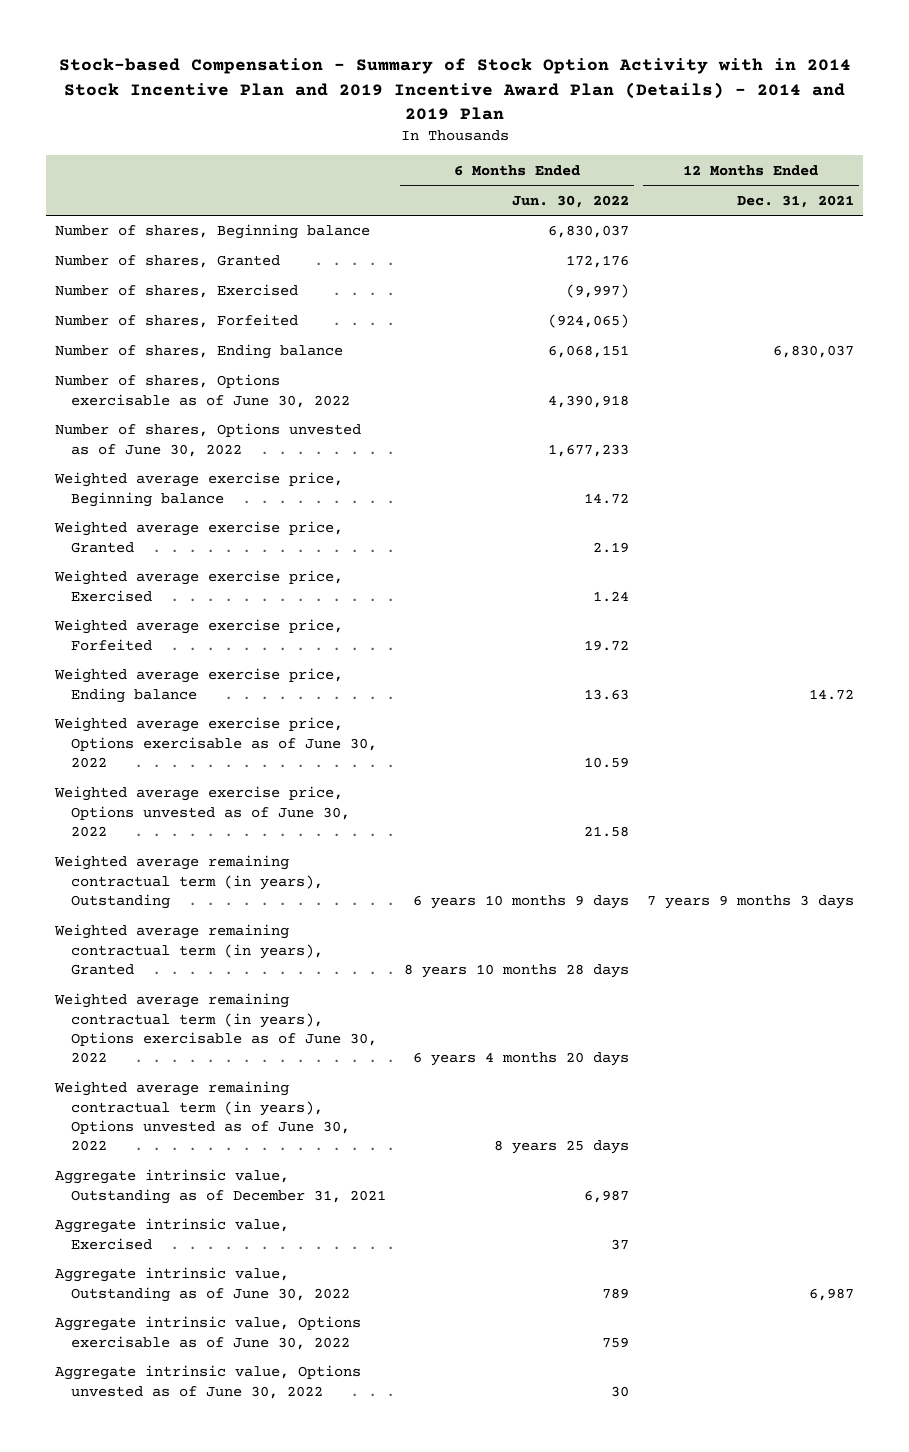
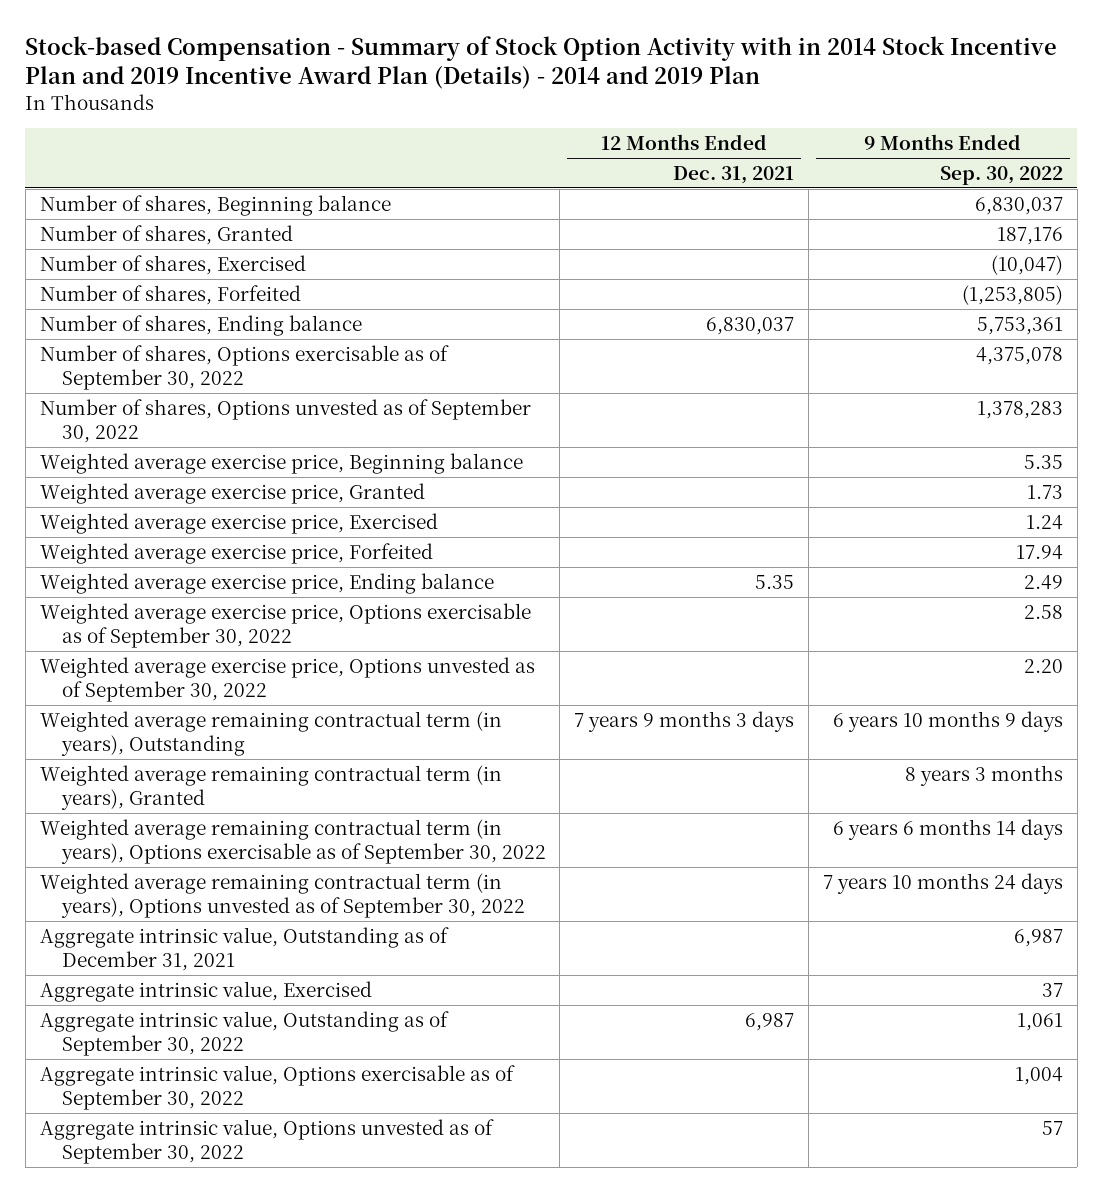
- | 6 Months Ended Jun. 30, 2022 | 12 Months Ended Dec. 31, 2021
+ | 12 Months Ended Dec. 31, 2021 | 9 Months Ended Sep. 30, 2022
- Number of shares, Options exercisable as of June 30, 2022 | 4,390,918 |
- Number of shares, Options unvested as of June 30, 2022 | 1,677,233 |
+ Number of shares, Options exercisable as of September 30, 2022 | | 4,375,078
+ Number of shares, Options unvested as of September 30, 2022 | | 1,378,283
- Weighted average exercise price, Ending balance | 13.63 | 14.72
- Weighted average exercise price, Options exercisable as of June 30, 2022 | 10.59 |
- Weighted average exercise price, Options unvested as of June 30, 2022 | 21.58 |
+ Weighted average exercise price, Ending balance | 5.35 | 2.49
+ Weighted average exercise price, Options exercisable as of September 30, 2022 | | 2.58
+ Weighted average exercise price, Options unvested as of September 30, 2022 | | 2.20
- Weighted average remaining contractual term (in years), Options exercisable as of June 30, 2022 | 6 years 4 months 20 days |
- Weighted average remaining contractual term (in years), Options unvested as of June 30, 2022 | 8 years 25 days |
+ Weighted average remaining contractual term (in years), Options exercisable as of September 30, 2022 | | 6 years 6 months 14 days
+ Weighted average remaining contractual term (in years), Options unvested as of September 30, 2022 | | 7 years 10 months 24 days
- Aggregate intrinsic value, Outstanding as of June 30, 2022 | 789 | 6,987
- Aggregate intrinsic value, Options exercisable as of June 30, 2022 | 759 |
- Aggregate intrinsic value, Options unvested as of June 30, 2022 | 30 |
+ Aggregate intrinsic value, Outstanding as of September 30, 2022 | 6,987 | 1,061
+ Aggregate intrinsic value, Options exercisable as of September 30, 2022 | | 1,004
+ Aggregate intrinsic value, Options unvested as of September 30, 2022 | | 57

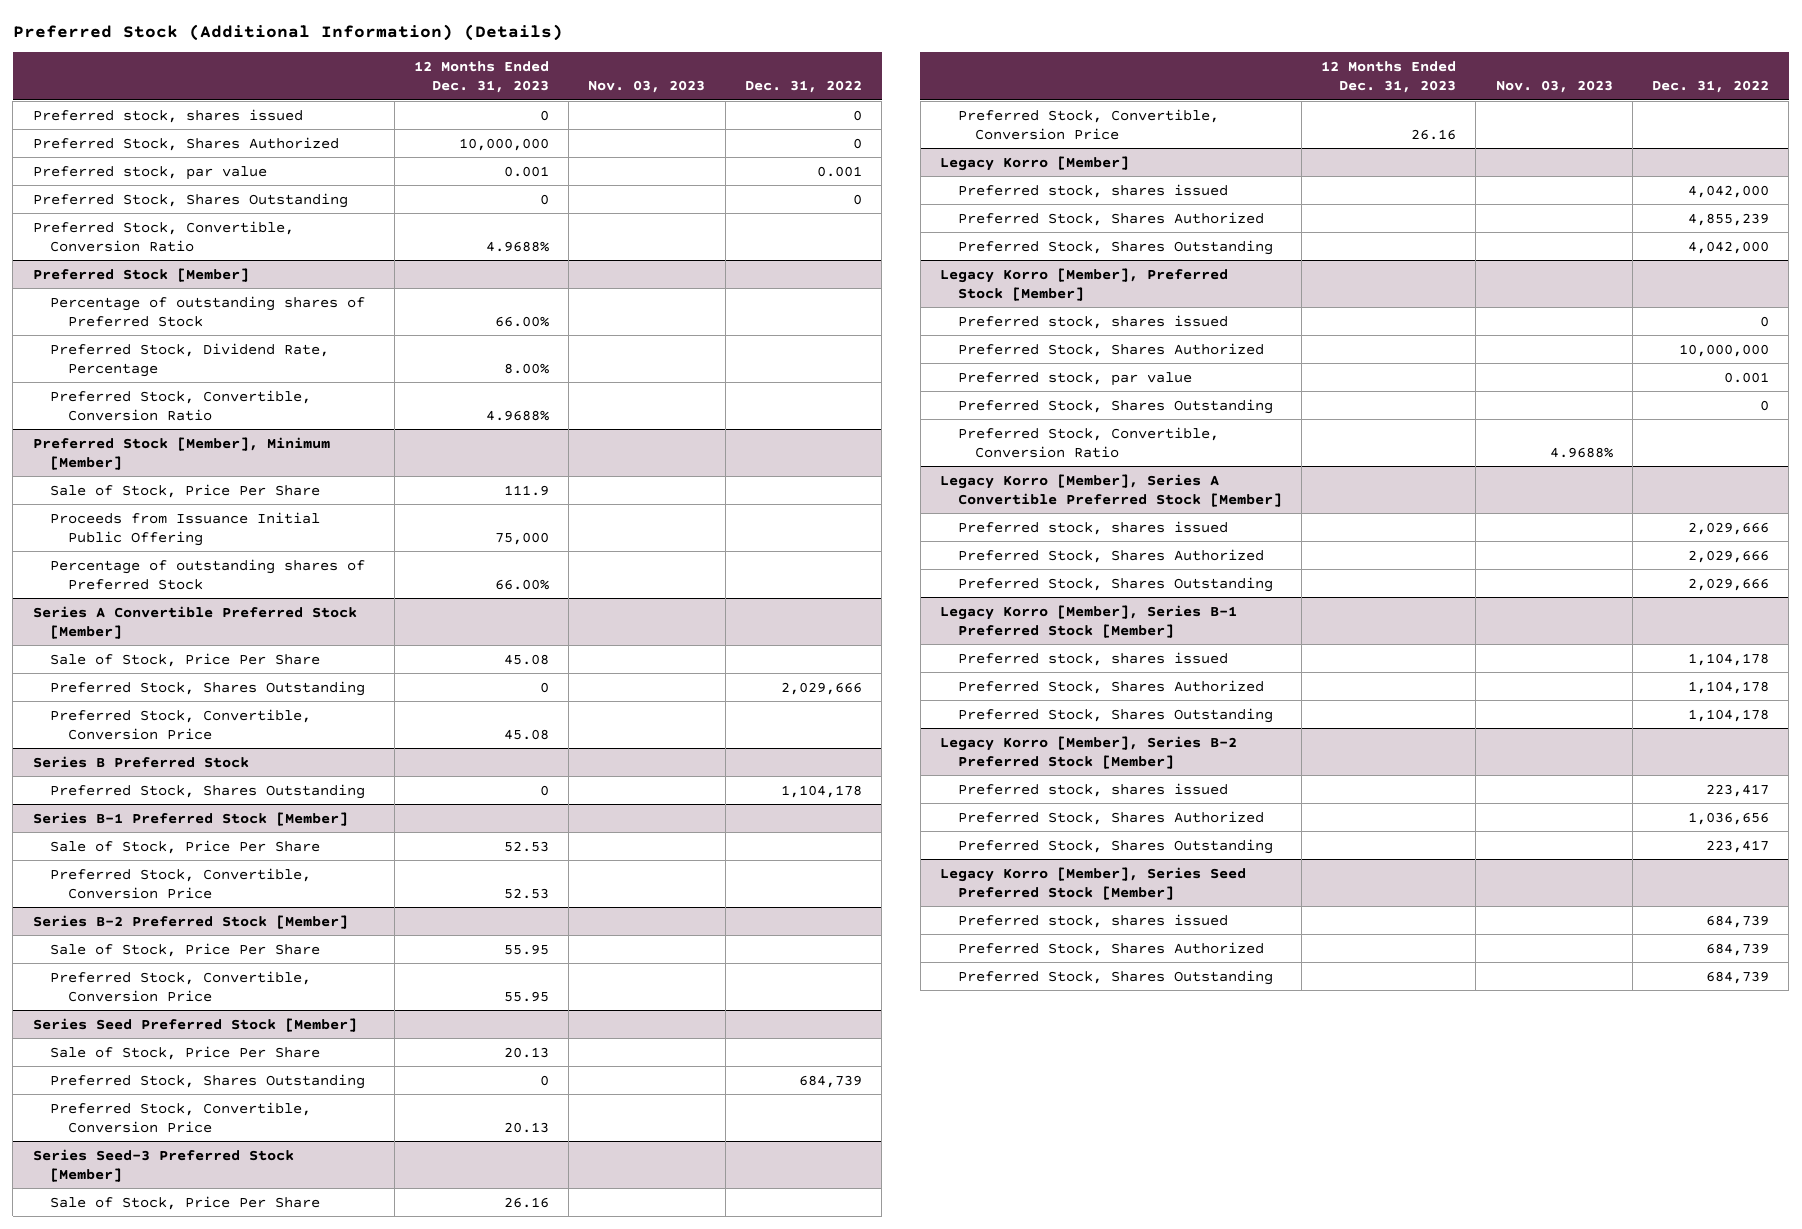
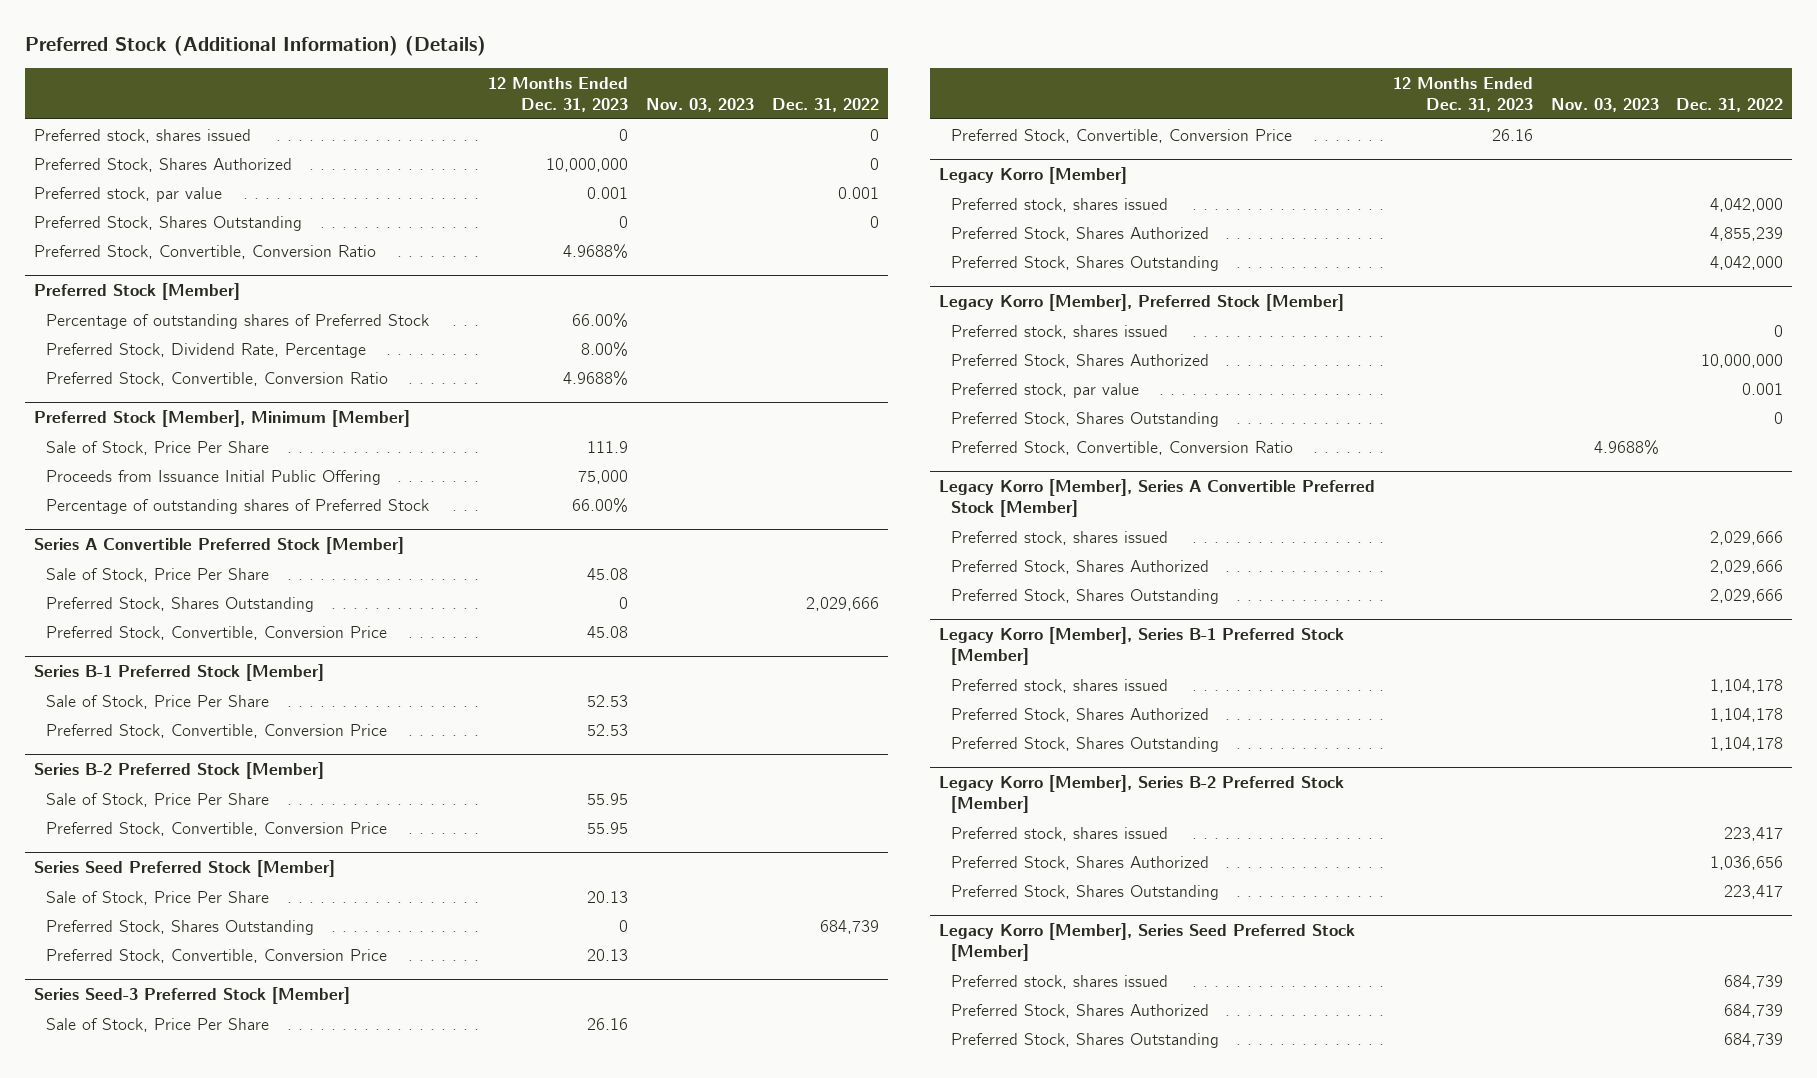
- Series B Preferred Stock
- Preferred Stock, Shares Outstanding | 0 | | 1,104,178

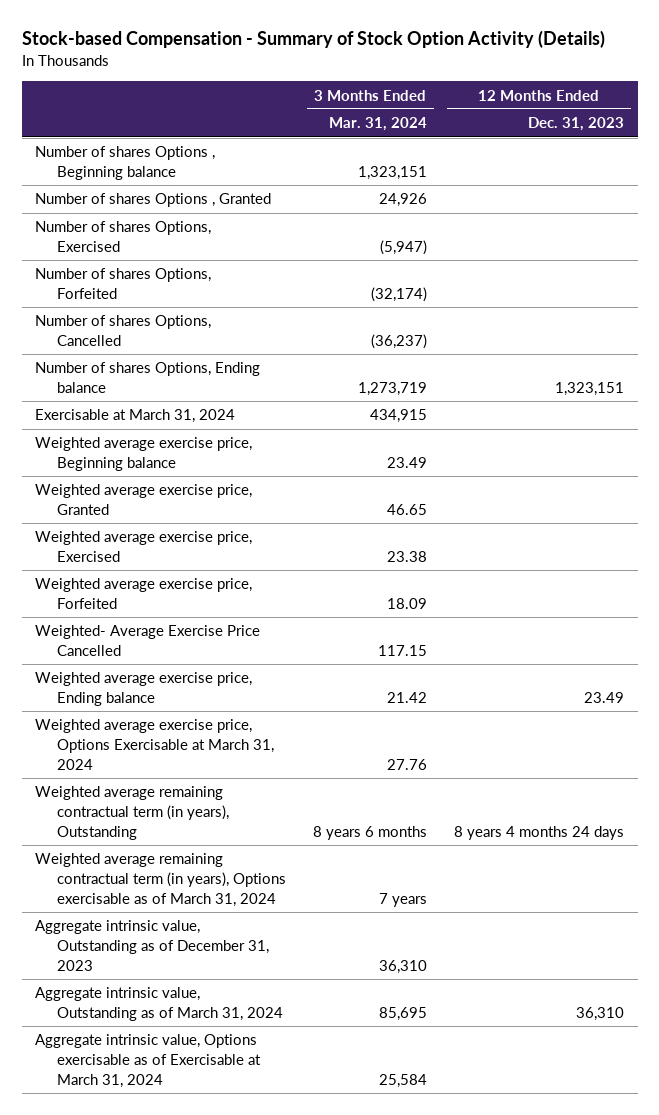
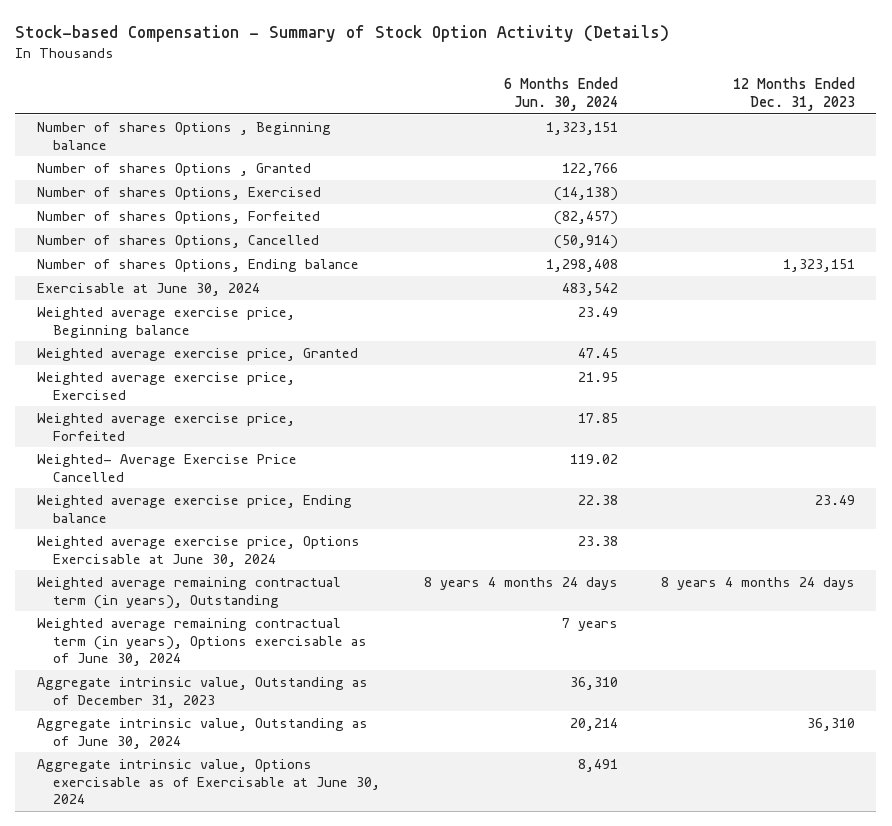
- | 3 Months Ended Mar. 31, 2024 | 12 Months Ended Dec. 31, 2023
+ | 6 Months Ended Jun. 30, 2024 | 12 Months Ended Dec. 31, 2023
- Exercisable at March 31, 2024 | 434,915 |
+ Exercisable at June 30, 2024 | 483,542 |
- Weighted average exercise price, Options Exercisable at March 31, 2024 | 27.76 |
+ Weighted average exercise price, Options Exercisable at June 30, 2024 | 23.38 |
- Weighted average remaining contractual term (in years), Options exercisable as of March 31, 2024 | 7 years |
+ Weighted average remaining contractual term (in years), Options exercisable as of June 30, 2024 | 7 years |
- Aggregate intrinsic value, Outstanding as of March 31, 2024 | 85,695 | 36,310
- Aggregate intrinsic value, Options exercisable as of Exercisable at March 31, 2024 | 25,584 |
+ Aggregate intrinsic value, Outstanding as of June 30, 2024 | 20,214 | 36,310
+ Aggregate intrinsic value, Options exercisable as of Exercisable at June 30, 2024 | 8,491 |

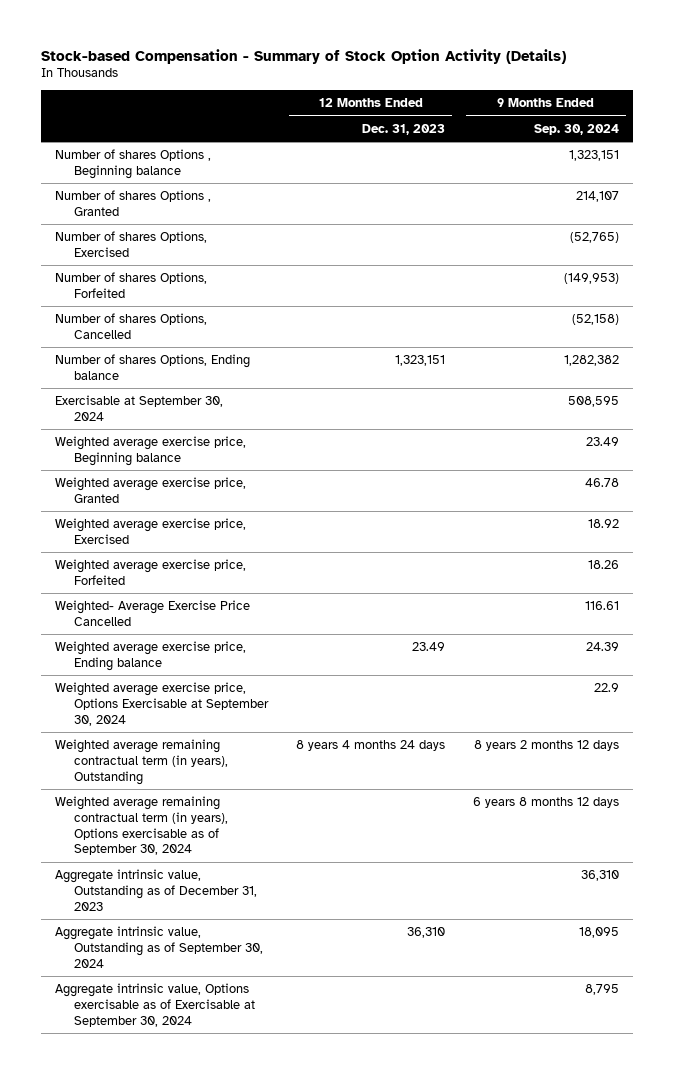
- | 6 Months Ended Jun. 30, 2024 | 12 Months Ended Dec. 31, 2023
+ | 12 Months Ended Dec. 31, 2023 | 9 Months Ended Sep. 30, 2024
- Exercisable at June 30, 2024 | 483,542 |
+ Exercisable at September 30, 2024 | | 508,595
- Weighted average exercise price, Options Exercisable at June 30, 2024 | 23.38 |
+ Weighted average exercise price, Options Exercisable at September 30, 2024 | | 22.9
- Weighted average remaining contractual term (in years), Options exercisable as of June 30, 2024 | 7 years |
+ Weighted average remaining contractual term (in years), Options exercisable as of September 30, 2024 | | 6 years 8 months 12 days
- Aggregate intrinsic value, Outstanding as of June 30, 2024 | 20,214 | 36,310
- Aggregate intrinsic value, Options exercisable as of Exercisable at June 30, 2024 | 8,491 |
+ Aggregate intrinsic value, Outstanding as of September 30, 2024 | 36,310 | 18,095
+ Aggregate intrinsic value, Options exercisable as of Exercisable at September 30, 2024 | | 8,795

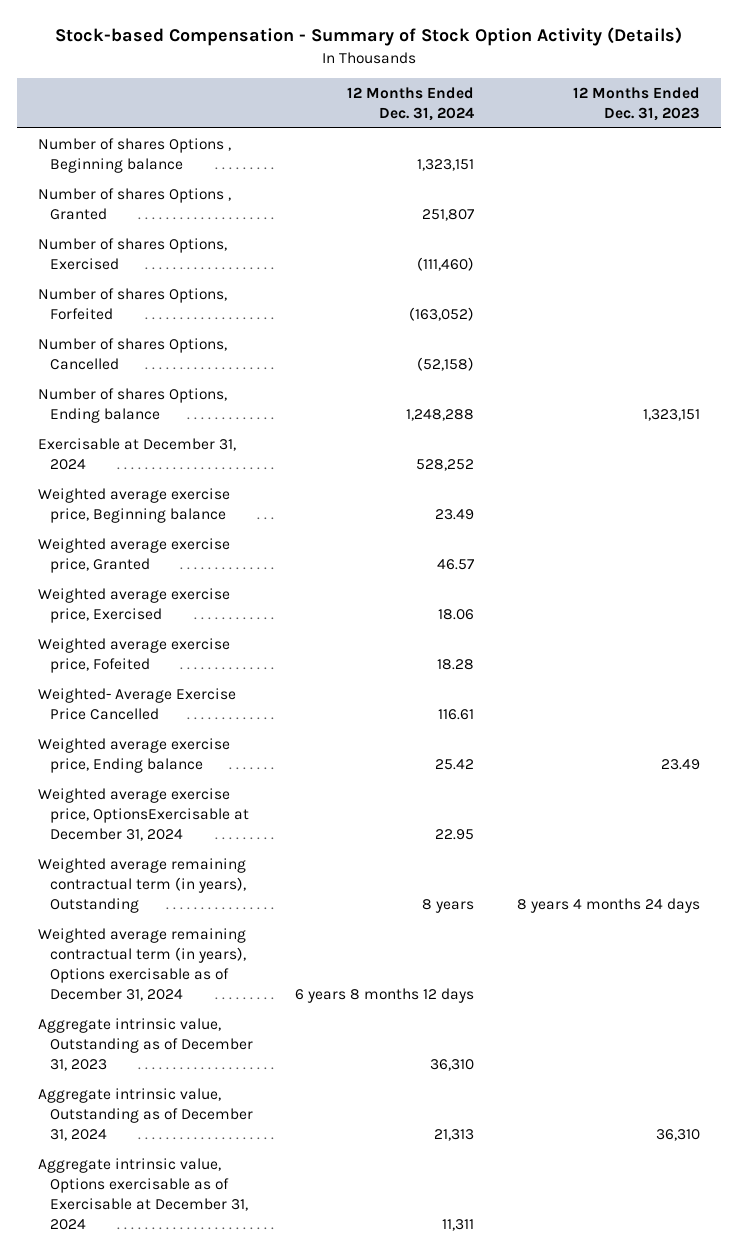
- | 12 Months Ended Dec. 31, 2023 | 9 Months Ended Sep. 30, 2024
+ | 12 Months Ended Dec. 31, 2024 | 12 Months Ended Dec. 31, 2023
- Exercisable at September 30, 2024 | | 508,595
+ Exercisable at December 31, 2024 | 528,252 |
- Weighted average exercise price, Forfeited | | 18.26
+ Weighted average exercise price, Fofeited | 18.28 |
- Weighted average exercise price, Options Exercisable at September 30, 2024 | | 22.9
+ Weighted average exercise price, OptionsExercisable at December 31, 2024 | 22.95 |
- Weighted average remaining contractual term (in years), Options exercisable as of September 30, 2024 | | 6 years 8 months 12 days
+ Weighted average remaining contractual term (in years), Options exercisable as of December 31, 2024 | 6 years 8 months 12 days |
- Aggregate intrinsic value, Outstanding as of September 30, 2024 | 36,310 | 18,095
- Aggregate intrinsic value, Options exercisable as of Exercisable at September 30, 2024 | | 8,795
+ Aggregate intrinsic value, Outstanding as of December 31, 2024 | 21,313 | 36,310
+ Aggregate intrinsic value, Options exercisable as of Exercisable at December 31, 2024 | 11,311 |

